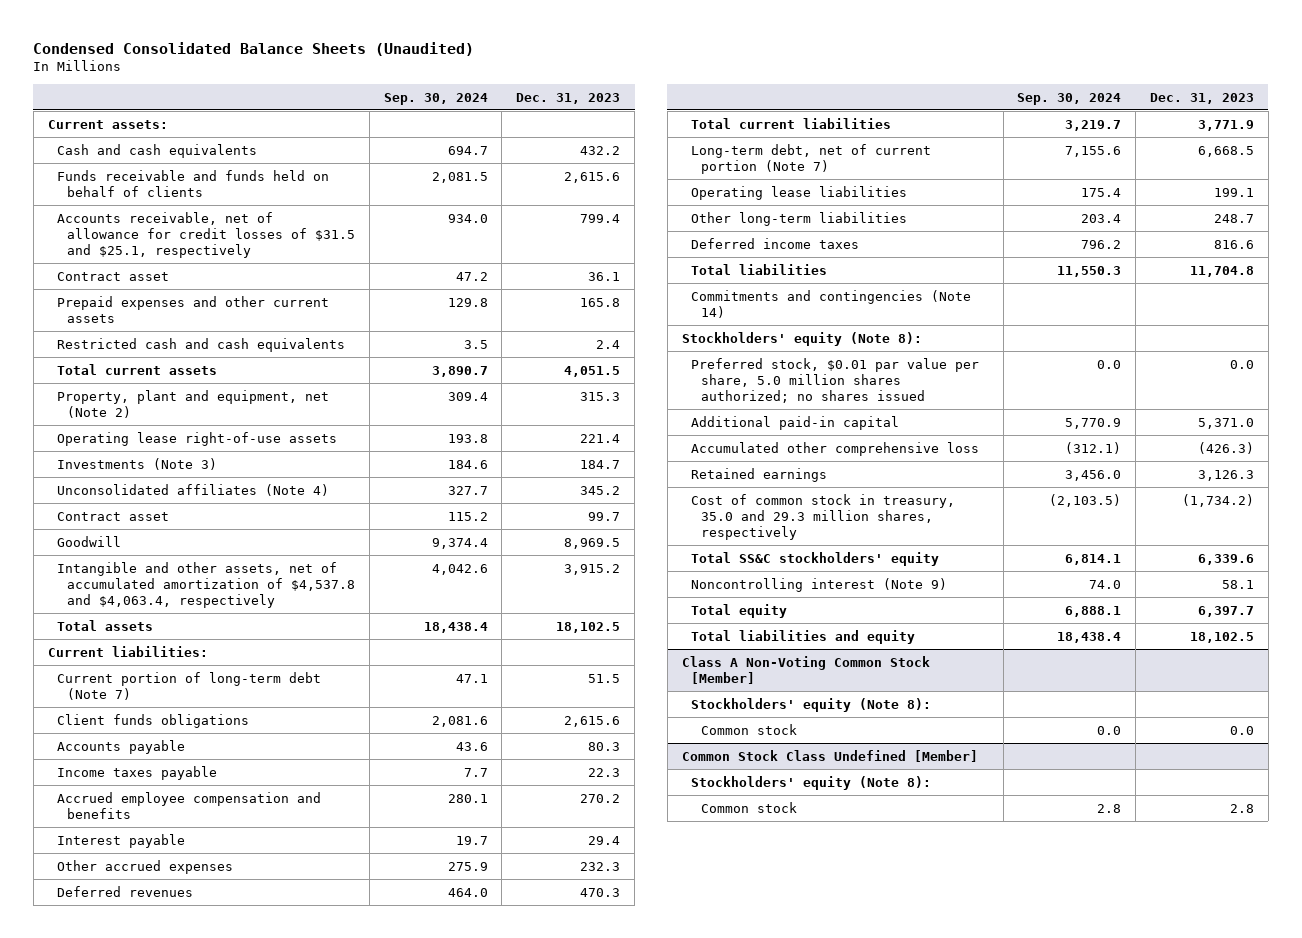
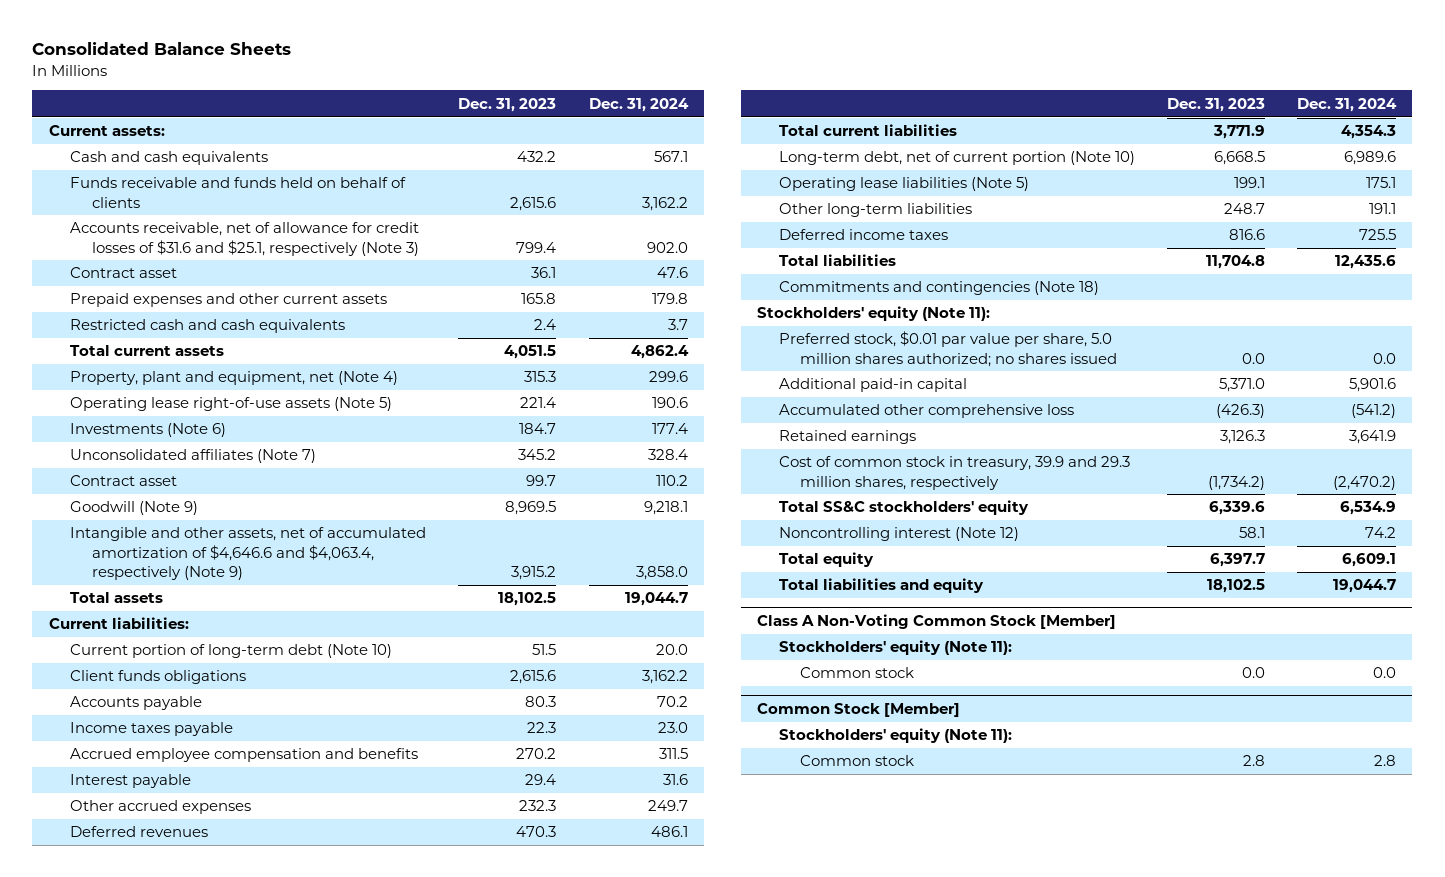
- Condensed Consolidated Balance Sheets (Unaudited)
+ Consolidated Balance Sheets
- | Sep. 30, 2024 | Dec. 31, 2023
+ | Dec. 31, 2023 | Dec. 31, 2024
- Accounts receivable, net of allowance for credit losses of $31.5 and $25.1, respectively | 934.0 | 799.4
+ Accounts receivable, net of allowance for credit losses of $31.6 and $25.1, respectively (Note 3) | 799.4 | 902.0
- Property, plant and equipment, net (Note 2) | 309.4 | 315.3
- Operating lease right-of-use assets | 193.8 | 221.4
- Investments (Note 3) | 184.6 | 184.7
- Unconsolidated affiliates (Note 4) | 327.7 | 345.2
+ Property, plant and equipment, net (Note 4) | 315.3 | 299.6
+ Operating lease right-of-use assets (Note 5) | 221.4 | 190.6
+ Investments (Note 6) | 184.7 | 177.4
+ Unconsolidated affiliates (Note 7) | 345.2 | 328.4
- Goodwill | 9,374.4 | 8,969.5
- Intangible and other assets, net of accumulated amortization of $4,537.8 and $4,063.4, respectively | 4,042.6 | 3,915.2
+ Goodwill (Note 9) | 8,969.5 | 9,218.1
+ Intangible and other assets, net of accumulated amortization of $4,646.6 and $4,063.4, respectively (Note 9) | 3,915.2 | 3,858.0
- Current portion of long-term debt (Note 7) | 47.1 | 51.5
+ Current portion of long-term debt (Note 10) | 51.5 | 20.0
- Long-term debt, net of current portion (Note 7) | 7,155.6 | 6,668.5
- Operating lease liabilities | 175.4 | 199.1
+ Long-term debt, net of current portion (Note 10) | 6,668.5 | 6,989.6
+ Operating lease liabilities (Note 5) | 199.1 | 175.1
- Commitments and contingencies (Note 14)
- Stockholders' equity (Note 8):
+ Commitments and contingencies (Note 18)
+ Stockholders' equity (Note 11):
- Cost of common stock in treasury, 35.0 and 29.3 million shares, respectively | (2,103.5) | (1,734.2)
+ Cost of common stock in treasury, 39.9 and 29.3 million shares, respectively | (1,734.2) | (2,470.2)
- Noncontrolling interest (Note 9) | 74.0 | 58.1
+ Noncontrolling interest (Note 12) | 58.1 | 74.2
@ Class A Non-Voting Common Stock [Member]
- Stockholders' equity (Note 8):
+ Stockholders' equity (Note 11):
- Common Stock Class Undefined [Member]
- Stockholders' equity (Note 8):
+ Common Stock [Member]
+ Stockholders' equity (Note 11):

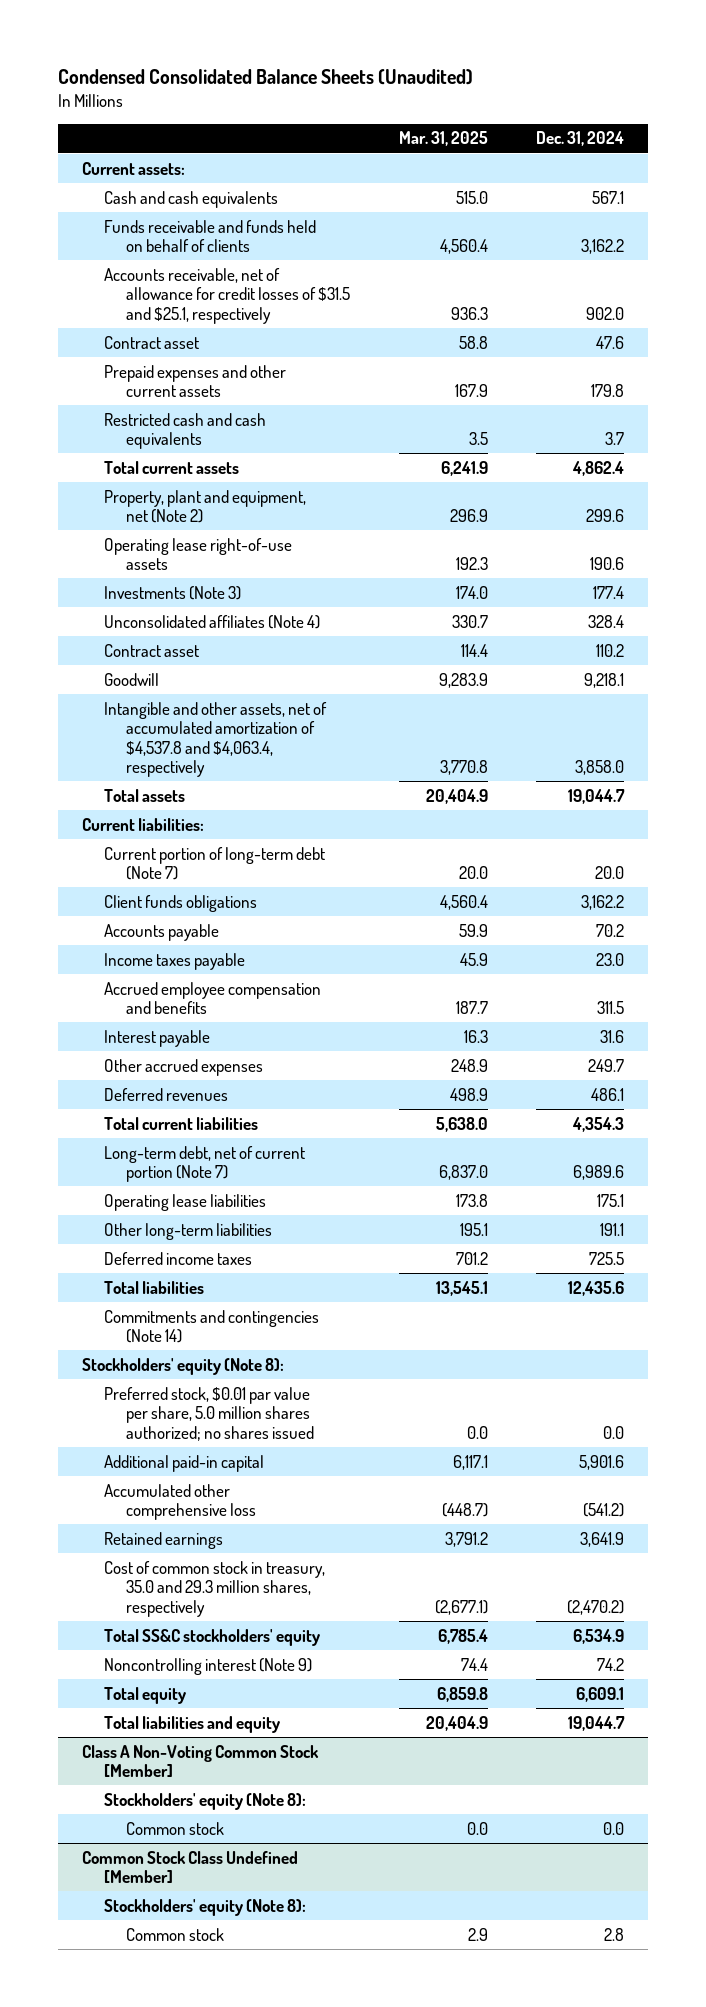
- Consolidated Balance Sheets
+ Condensed Consolidated Balance Sheets (Unaudited)
- | Dec. 31, 2023 | Dec. 31, 2024
+ | Mar. 31, 2025 | Dec. 31, 2024
- Accounts receivable, net of allowance for credit losses of $31.6 and $25.1, respectively (Note 3) | 799.4 | 902.0
+ Accounts receivable, net of allowance for credit losses of $31.5 and $25.1, respectively | 936.3 | 902.0
- Property, plant and equipment, net (Note 4) | 315.3 | 299.6
- Operating lease right-of-use assets (Note 5) | 221.4 | 190.6
- Investments (Note 6) | 184.7 | 177.4
- Unconsolidated affiliates (Note 7) | 345.2 | 328.4
+ Property, plant and equipment, net (Note 2) | 296.9 | 299.6
+ Operating lease right-of-use assets | 192.3 | 190.6
+ Investments (Note 3) | 174.0 | 177.4
+ Unconsolidated affiliates (Note 4) | 330.7 | 328.4
- Goodwill (Note 9) | 8,969.5 | 9,218.1
- Intangible and other assets, net of accumulated amortization of $4,646.6 and $4,063.4, respectively (Note 9) | 3,915.2 | 3,858.0
+ Goodwill | 9,283.9 | 9,218.1
+ Intangible and other assets, net of accumulated amortization of $4,537.8 and $4,063.4, respectively | 3,770.8 | 3,858.0
- Current portion of long-term debt (Note 10) | 51.5 | 20.0
+ Current portion of long-term debt (Note 7) | 20.0 | 20.0
- Long-term debt, net of current portion (Note 10) | 6,668.5 | 6,989.6
- Operating lease liabilities (Note 5) | 199.1 | 175.1
+ Long-term debt, net of current portion (Note 7) | 6,837.0 | 6,989.6
+ Operating lease liabilities | 173.8 | 175.1
- Commitments and contingencies (Note 18)
- Stockholders' equity (Note 11):
+ Commitments and contingencies (Note 14)
+ Stockholders' equity (Note 8):
- Cost of common stock in treasury, 39.9 and 29.3 million shares, respectively | (1,734.2) | (2,470.2)
+ Cost of common stock in treasury, 35.0 and 29.3 million shares, respectively | (2,677.1) | (2,470.2)
- Noncontrolling interest (Note 12) | 58.1 | 74.2
+ Noncontrolling interest (Note 9) | 74.4 | 74.2
@ Class A Non-Voting Common Stock [Member]
- Stockholders' equity (Note 11):
+ Stockholders' equity (Note 8):
- Common Stock [Member]
- Stockholders' equity (Note 11):
+ Common Stock Class Undefined [Member]
+ Stockholders' equity (Note 8):

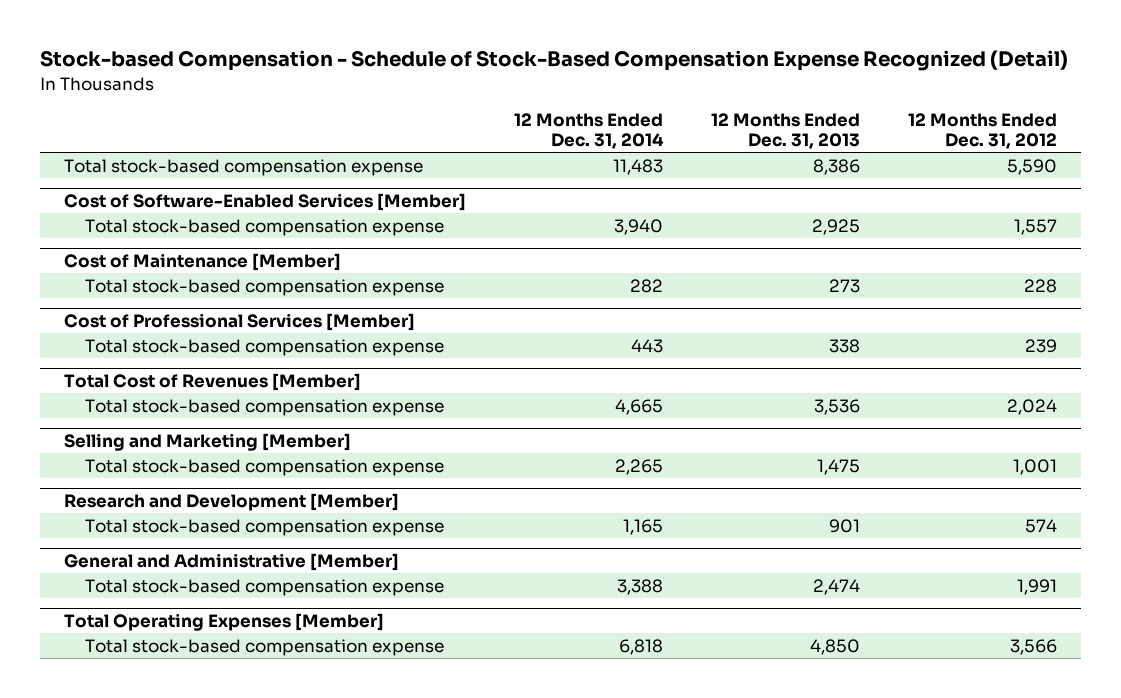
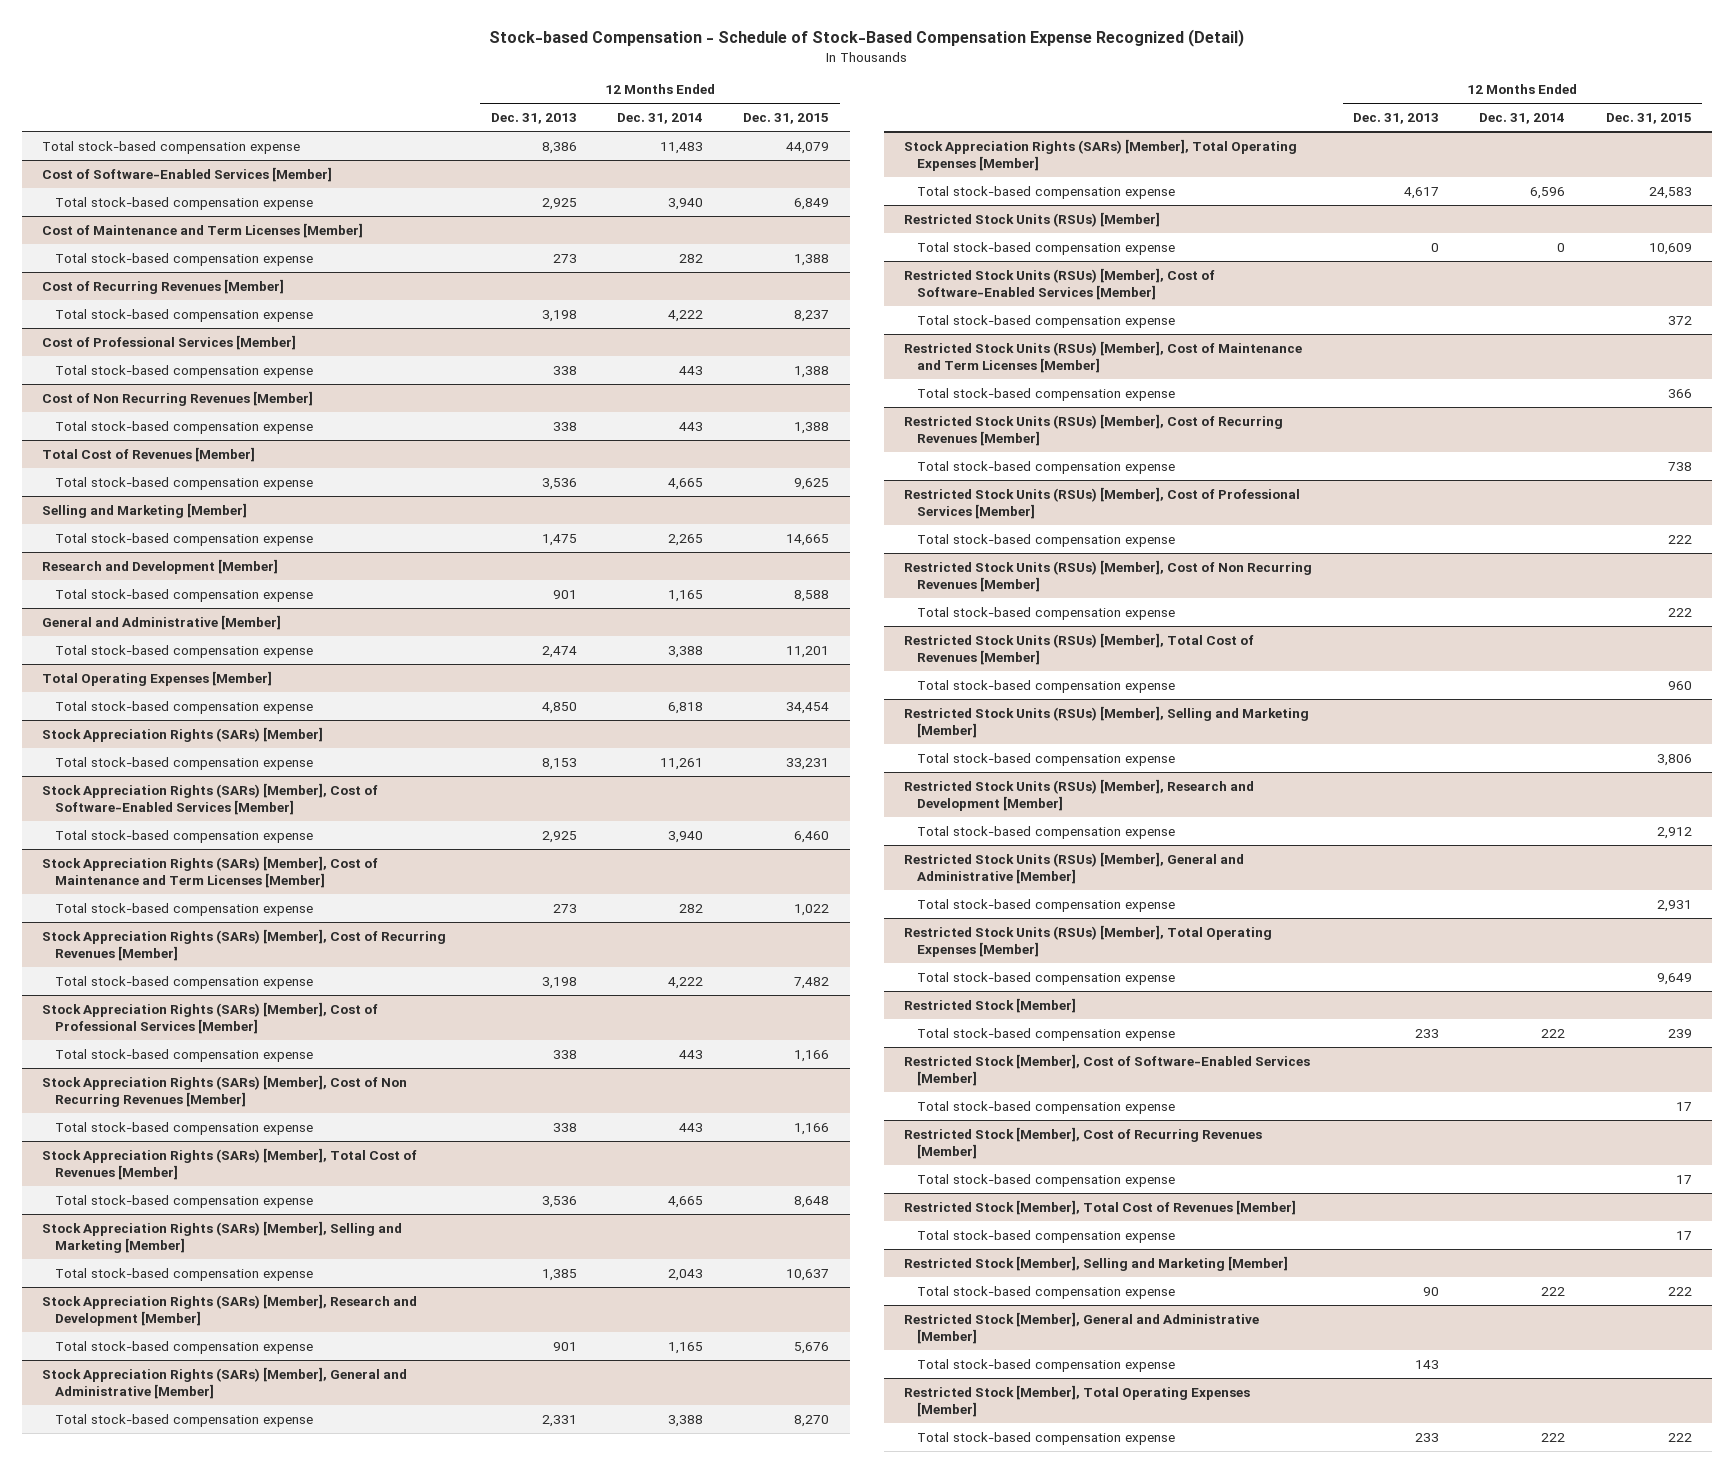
- | 12 Months Ended Dec. 31, 2014 | 12 Months Ended Dec. 31, 2013 | 12 Months Ended Dec. 31, 2012
+ | 12 Months Ended Dec. 31, 2013 | 12 Months Ended Dec. 31, 2014 | 12 Months Ended Dec. 31, 2015
- Cost of Maintenance [Member]
+ Cost of Maintenance and Term Licenses [Member]
+ Cost of Recurring Revenues [Member]
+ Total stock-based compensation expense | 3,198 | 4,222 | 8,237
+ Cost of Non Recurring Revenues [Member]
+ Total stock-based compensation expense | 338 | 443 | 1,388
+ Stock Appreciation Rights (SARs) [Member]
+ Total stock-based compensation expense | 8,153 | 11,261 | 33,231
+ Stock Appreciation Rights (SARs) [Member], Cost of Software-Enabled Services [Member]
+ Total stock-based compensation expense | 2,925 | 3,940 | 6,460
+ Stock Appreciation Rights (SARs) [Member], Cost of Maintenance and Term Licenses [Member]
+ Total stock-based compensation expense | 273 | 282 | 1,022
+ Stock Appreciation Rights (SARs) [Member], Cost of Recurring Revenues [Member]
+ Total stock-based compensation expense | 3,198 | 4,222 | 7,482
+ Stock Appreciation Rights (SARs) [Member], Cost of Professional Services [Member]
+ Total stock-based compensation expense | 338 | 443 | 1,166
+ Stock Appreciation Rights (SARs) [Member], Cost of Non Recurring Revenues [Member]
+ Total stock-based compensation expense | 338 | 443 | 1,166
+ Stock Appreciation Rights (SARs) [Member], Total Cost of Revenues [Member]
+ Total stock-based compensation expense | 3,536 | 4,665 | 8,648
+ Stock Appreciation Rights (SARs) [Member], Selling and Marketing [Member]
+ Total stock-based compensation expense | 1,385 | 2,043 | 10,637
+ Stock Appreciation Rights (SARs) [Member], Research and Development [Member]
+ Total stock-based compensation expense | 901 | 1,165 | 5,676
+ Stock Appreciation Rights (SARs) [Member], General and Administrative [Member]
+ Total stock-based compensation expense | 2,331 | 3,388 | 8,270
+ Stock Appreciation Rights (SARs) [Member], Total Operating Expenses [Member]
+ Total stock-based compensation expense | 4,617 | 6,596 | 24,583
+ Restricted Stock Units (RSUs) [Member]
+ Total stock-based compensation expense | 0 | 0 | 10,609
+ Restricted Stock Units (RSUs) [Member], Cost of Software-Enabled Services [Member]
+ Total stock-based compensation expense | | | 372
+ Restricted Stock Units (RSUs) [Member], Cost of Maintenance and Term Licenses [Member]
+ Total stock-based compensation expense | | | 366
+ Restricted Stock Units (RSUs) [Member], Cost of Recurring Revenues [Member]
+ Total stock-based compensation expense | | | 738
+ Restricted Stock Units (RSUs) [Member], Cost of Professional Services [Member]
+ Total stock-based compensation expense | | | 222
+ Restricted Stock Units (RSUs) [Member], Cost of Non Recurring Revenues [Member]
+ Total stock-based compensation expense | | | 222
+ Restricted Stock Units (RSUs) [Member], Total Cost of Revenues [Member]
+ Total stock-based compensation expense | | | 960
+ Restricted Stock Units (RSUs) [Member], Selling and Marketing [Member]
+ Total stock-based compensation expense | | | 3,806
+ Restricted Stock Units (RSUs) [Member], Research and Development [Member]
+ Total stock-based compensation expense | | | 2,912
+ Restricted Stock Units (RSUs) [Member], General and Administrative [Member]
+ Total stock-based compensation expense | | | 2,931
+ Restricted Stock Units (RSUs) [Member], Total Operating Expenses [Member]
+ Total stock-based compensation expense | | | 9,649
+ Restricted Stock [Member]
+ Total stock-based compensation expense | 233 | 222 | 239
+ Restricted Stock [Member], Cost of Software-Enabled Services [Member]
+ Total stock-based compensation expense | | | 17
+ Restricted Stock [Member], Cost of Recurring Revenues [Member]
+ Total stock-based compensation expense | | | 17
+ Restricted Stock [Member], Total Cost of Revenues [Member]
+ Total stock-based compensation expense | | | 17
+ Restricted Stock [Member], Selling and Marketing [Member]
+ Total stock-based compensation expense | 90 | 222 | 222
+ Restricted Stock [Member], General and Administrative [Member]
+ Total stock-based compensation expense | 143 | |
+ Restricted Stock [Member], Total Operating Expenses [Member]
+ Total stock-based compensation expense | 233 | 222 | 222

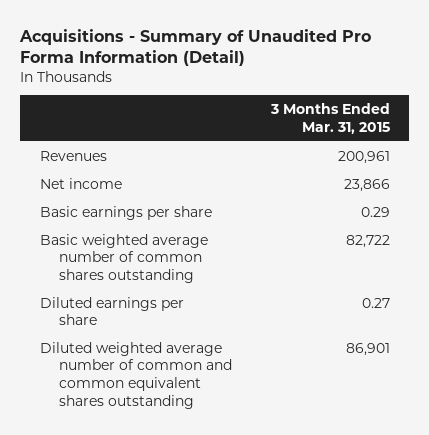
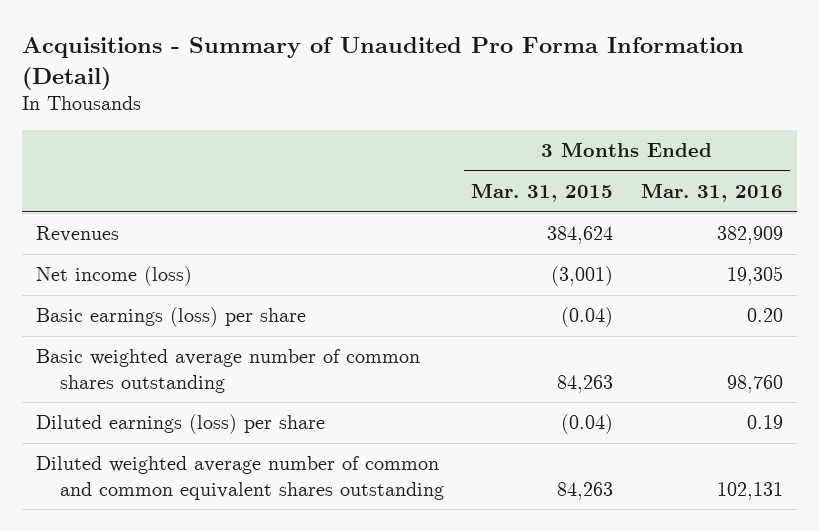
- | 3 Months Ended Mar. 31, 2015
+ | 3 Months Ended Mar. 31, 2015 | 3 Months Ended Mar. 31, 2016
- Revenues | 200,961
- Net income | 23,866
- Basic earnings per share | 0.29
- Basic weighted average number of common shares outstanding | 82,722
- Diluted earnings per share | 0.27
- Diluted weighted average number of common and common equivalent shares outstanding | 86,901
+ Revenues | 384,624 | 382,909
+ Net income (loss) | (3,001) | 19,305
+ Basic earnings (loss) per share | (0.04) | 0.20
+ Basic weighted average number of common shares outstanding | 84,263 | 98,760
+ Diluted earnings (loss) per share | (0.04) | 0.19
+ Diluted weighted average number of common and common equivalent shares outstanding | 84,263 | 102,131

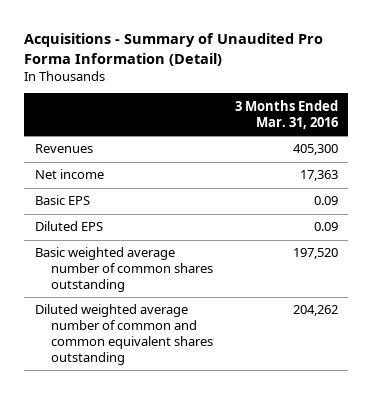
- | 3 Months Ended Mar. 31, 2015 | 3 Months Ended Mar. 31, 2016
+ | 3 Months Ended Mar. 31, 2016
- Revenues | 384,624 | 382,909
- Net income (loss) | (3,001) | 19,305
- Basic earnings (loss) per share | (0.04) | 0.20
- Basic weighted average number of common shares outstanding | 84,263 | 98,760
- Diluted earnings (loss) per share | (0.04) | 0.19
- Diluted weighted average number of common and common equivalent shares outstanding | 84,263 | 102,131
+ Revenues | 405,300
+ Net income | 17,363
+ Basic EPS | 0.09
+ Diluted EPS | 0.09
+ Basic weighted average number of common shares outstanding | 197,520
+ Diluted weighted average number of common and common equivalent shares outstanding | 204,262

